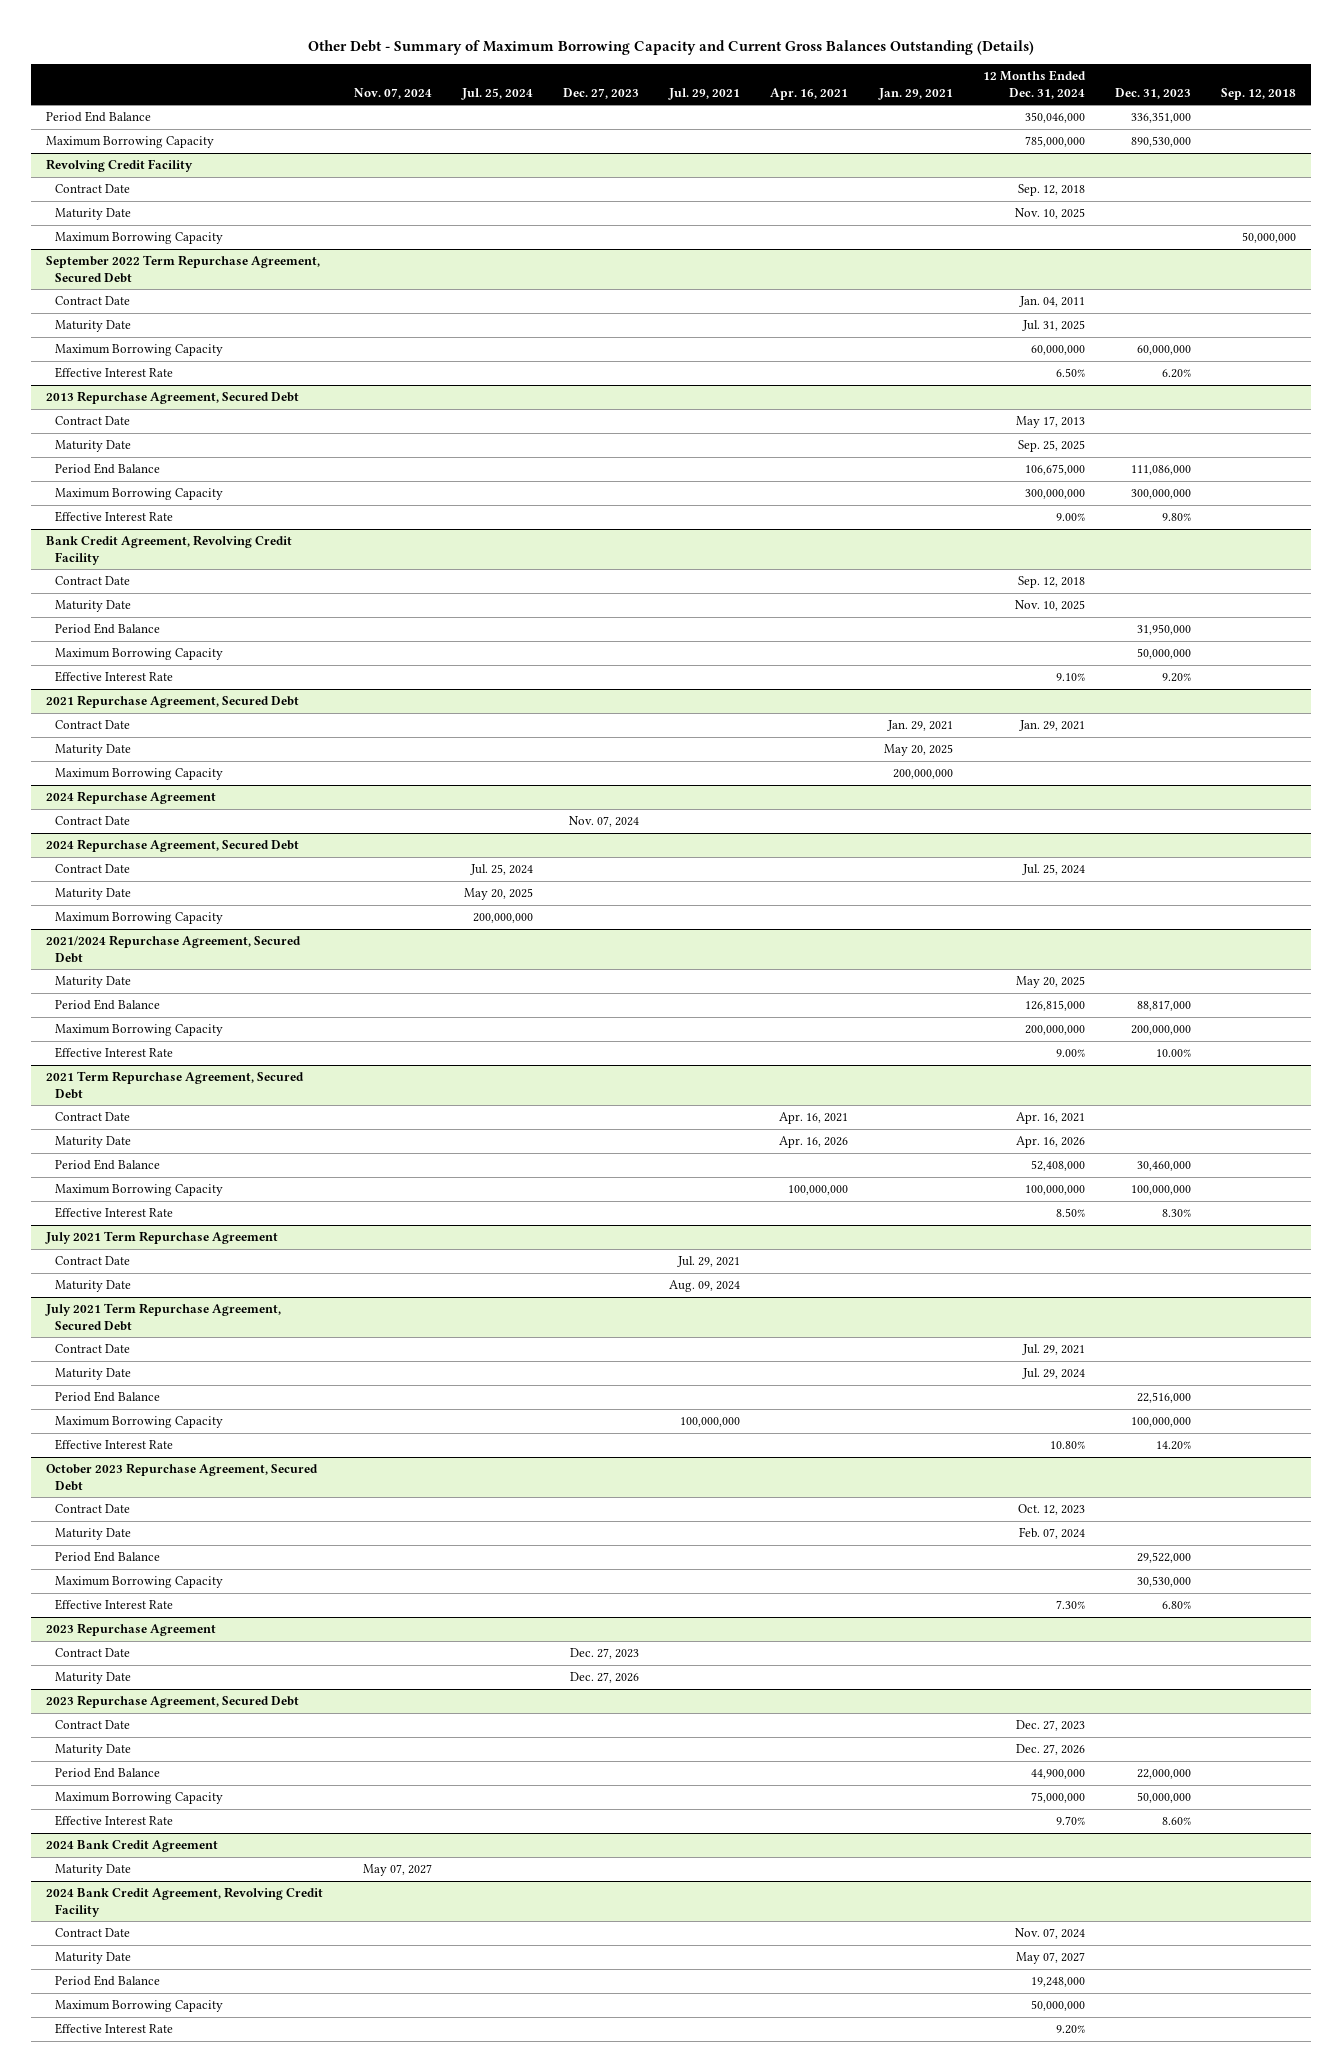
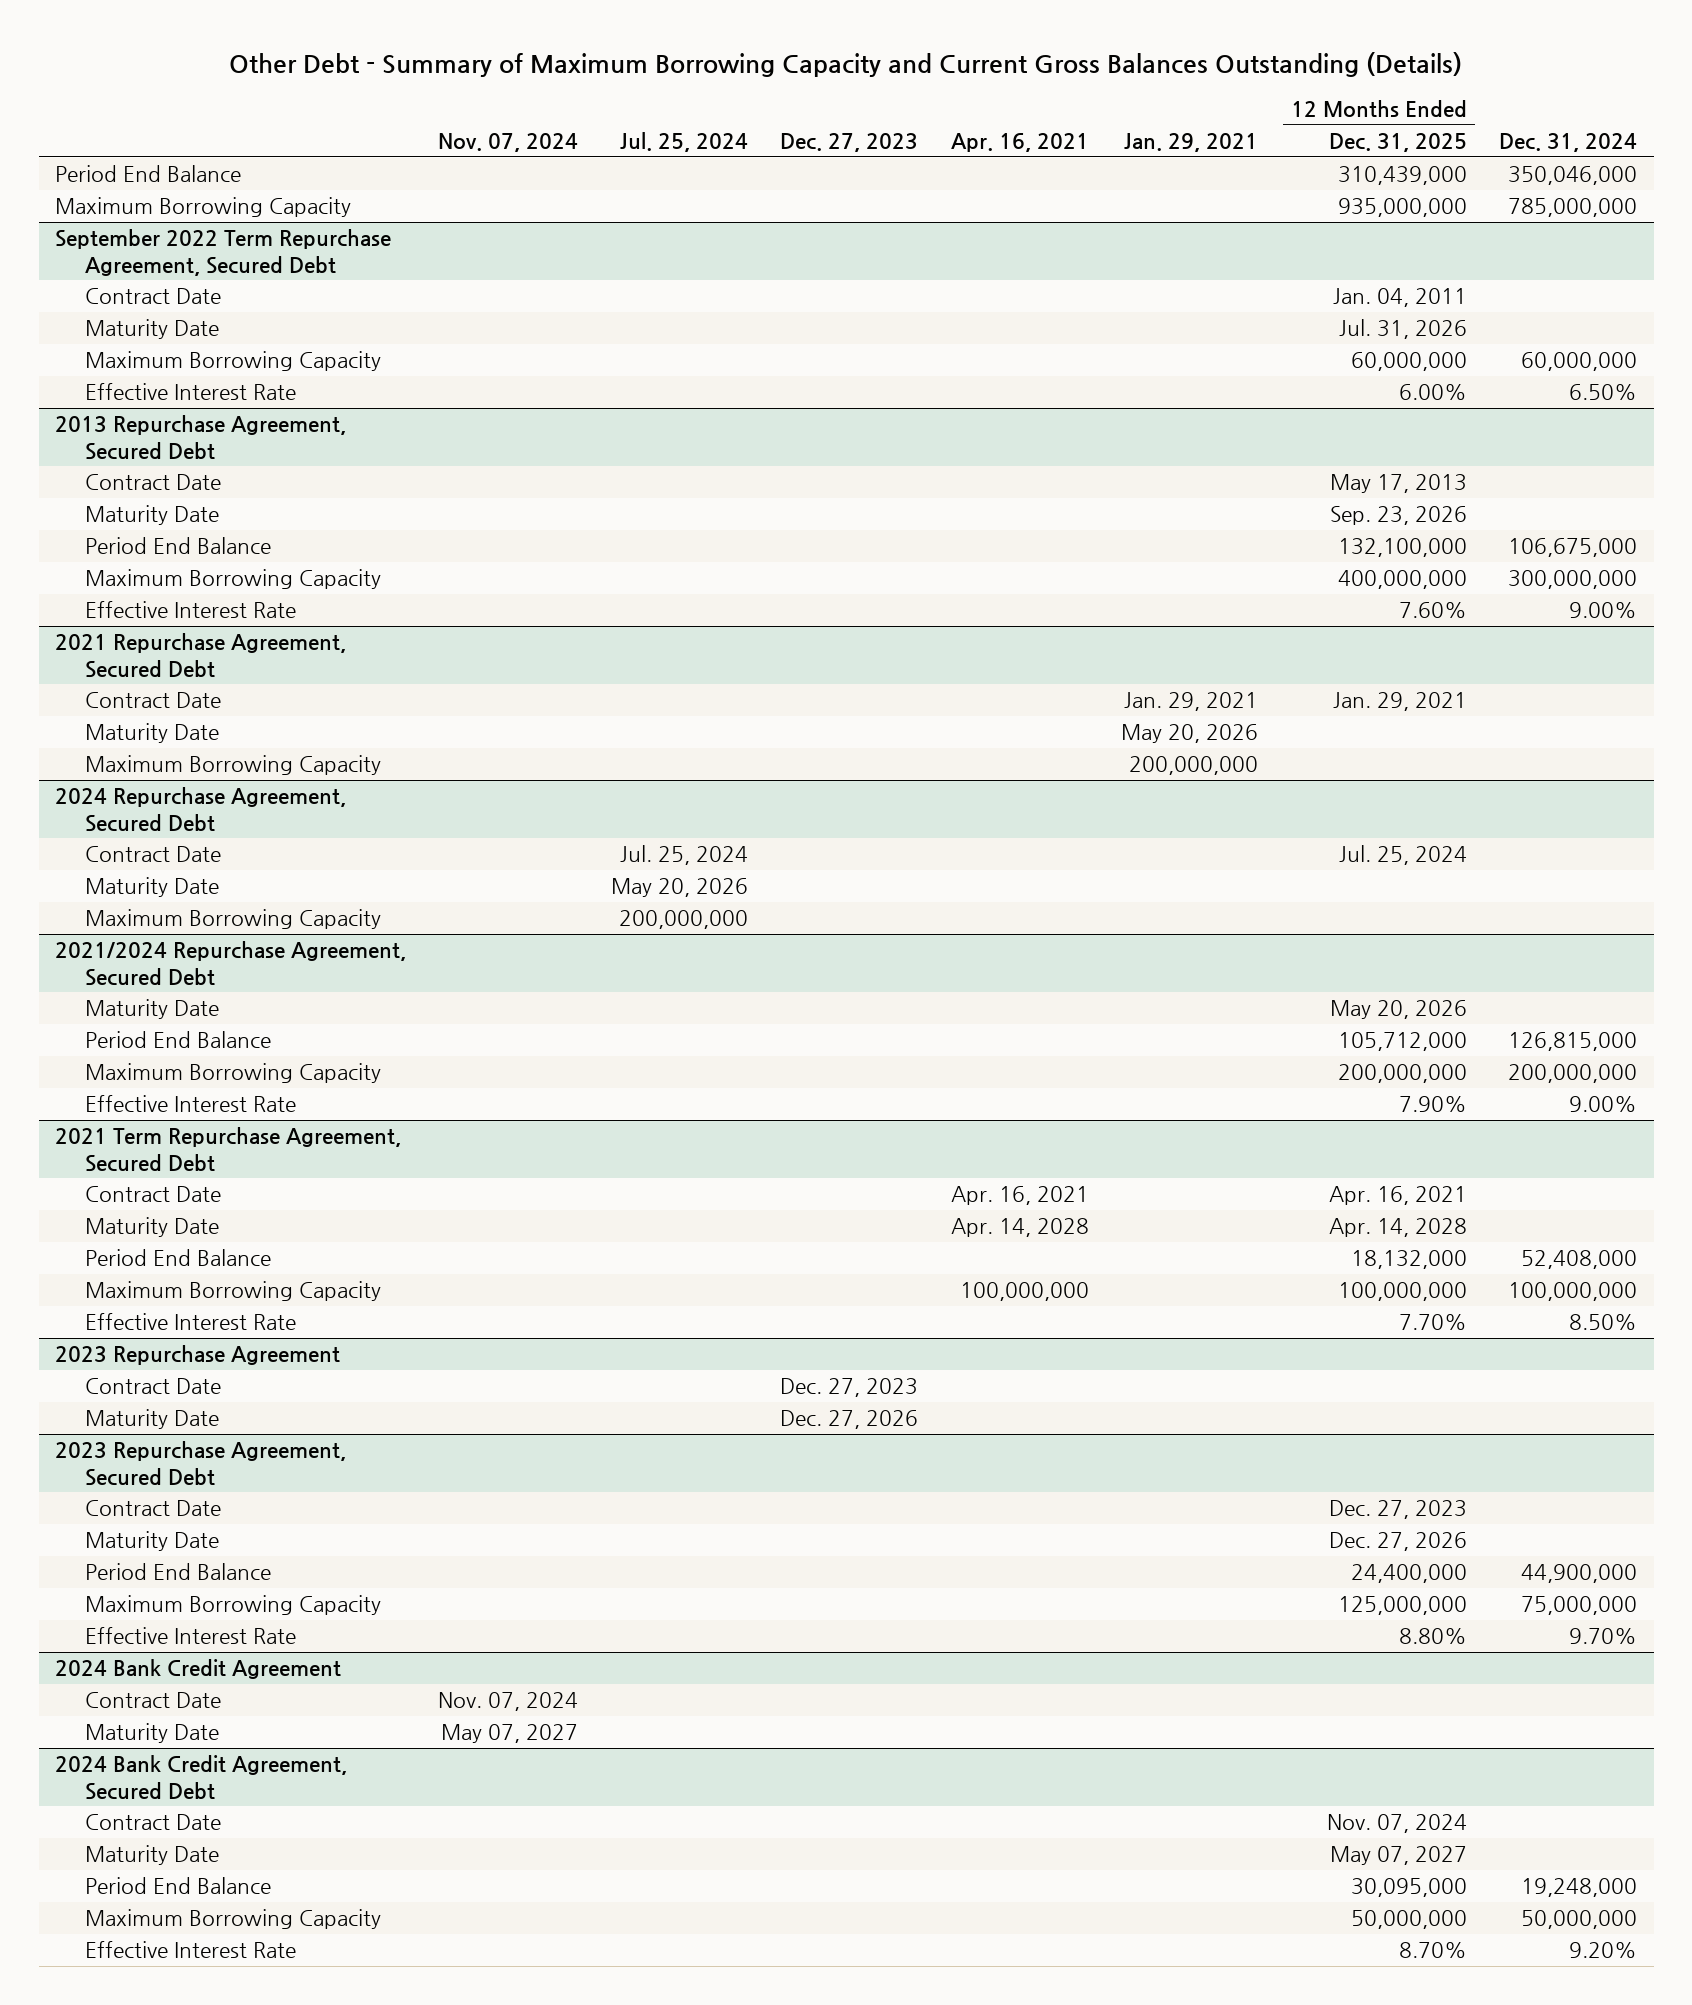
- | Nov. 07, 2024 | Jul. 25, 2024 | Dec. 27, 2023 | Jul. 29, 2021 | Apr. 16, 2021 | Jan. 29, 2021 | 12 Months Ended Dec. 31, 2024 | Dec. 31, 2023 | Sep. 12, 2018
+ | Nov. 07, 2024 | Jul. 25, 2024 | Dec. 27, 2023 | Apr. 16, 2021 | Jan. 29, 2021 | 12 Months Ended Dec. 31, 2025 | Dec. 31, 2024
- Revolving Credit Facility
- Contract Date | | | | | | | Sep. 12, 2018 | |
- Maturity Date | | | | | | | Nov. 10, 2025 | |
- Maximum Borrowing Capacity | | | | | | | | | 50,000,000
- Bank Credit Agreement, Revolving Credit Facility
- Contract Date | | | | | | | Sep. 12, 2018 | |
- Maturity Date | | | | | | | Nov. 10, 2025 | |
- Period End Balance | | | | | | | | 31,950,000 |
- Maximum Borrowing Capacity | | | | | | | | 50,000,000 |
- Effective Interest Rate | | | | | | | 9.10% | 9.20% |
@ 2021 Repurchase Agreement, Secured Debt
- Maturity Date | | | | | | May 20, 2025 | | |
+ Maturity Date | | | | | May 20, 2026 | |
- 2024 Repurchase Agreement
- Contract Date | | | Nov. 07, 2024 | | | | | |
@ 2024 Repurchase Agreement, Secured Debt
- Maturity Date | | May 20, 2025 | | | | | | |
+ Maturity Date | | May 20, 2026 | | | | |
@ 2021 Term Repurchase Agreement, Secured Debt
- Maturity Date | | | | | Apr. 16, 2026 | | Apr. 16, 2026 | |
+ Maturity Date | | | | Apr. 14, 2028 | | Apr. 14, 2028 |
- July 2021 Term Repurchase Agreement
- Contract Date | | | | Jul. 29, 2021 | | | | |
- Maturity Date | | | | Aug. 09, 2024 | | | | |
- July 2021 Term Repurchase Agreement, Secured Debt
- Contract Date | | | | | | | Jul. 29, 2021 | |
- Maturity Date | | | | | | | Jul. 29, 2024 | |
- Period End Balance | | | | | | | | 22,516,000 |
- Maximum Borrowing Capacity | | | | 100,000,000 | | | | 100,000,000 |
- Effective Interest Rate | | | | | | | 10.80% | 14.20% |
- October 2023 Repurchase Agreement, Secured Debt
- Contract Date | | | | | | | Oct. 12, 2023 | |
- Maturity Date | | | | | | | Feb. 07, 2024 | |
- Period End Balance | | | | | | | | 29,522,000 |
- Maximum Borrowing Capacity | | | | | | | | 30,530,000 |
- Effective Interest Rate | | | | | | | 7.30% | 6.80% |
@ 2024 Bank Credit Agreement
+ Contract Date | Nov. 07, 2024 | | | | | |
- 2024 Bank Credit Agreement, Revolving Credit Facility
+ 2024 Bank Credit Agreement, Secured Debt

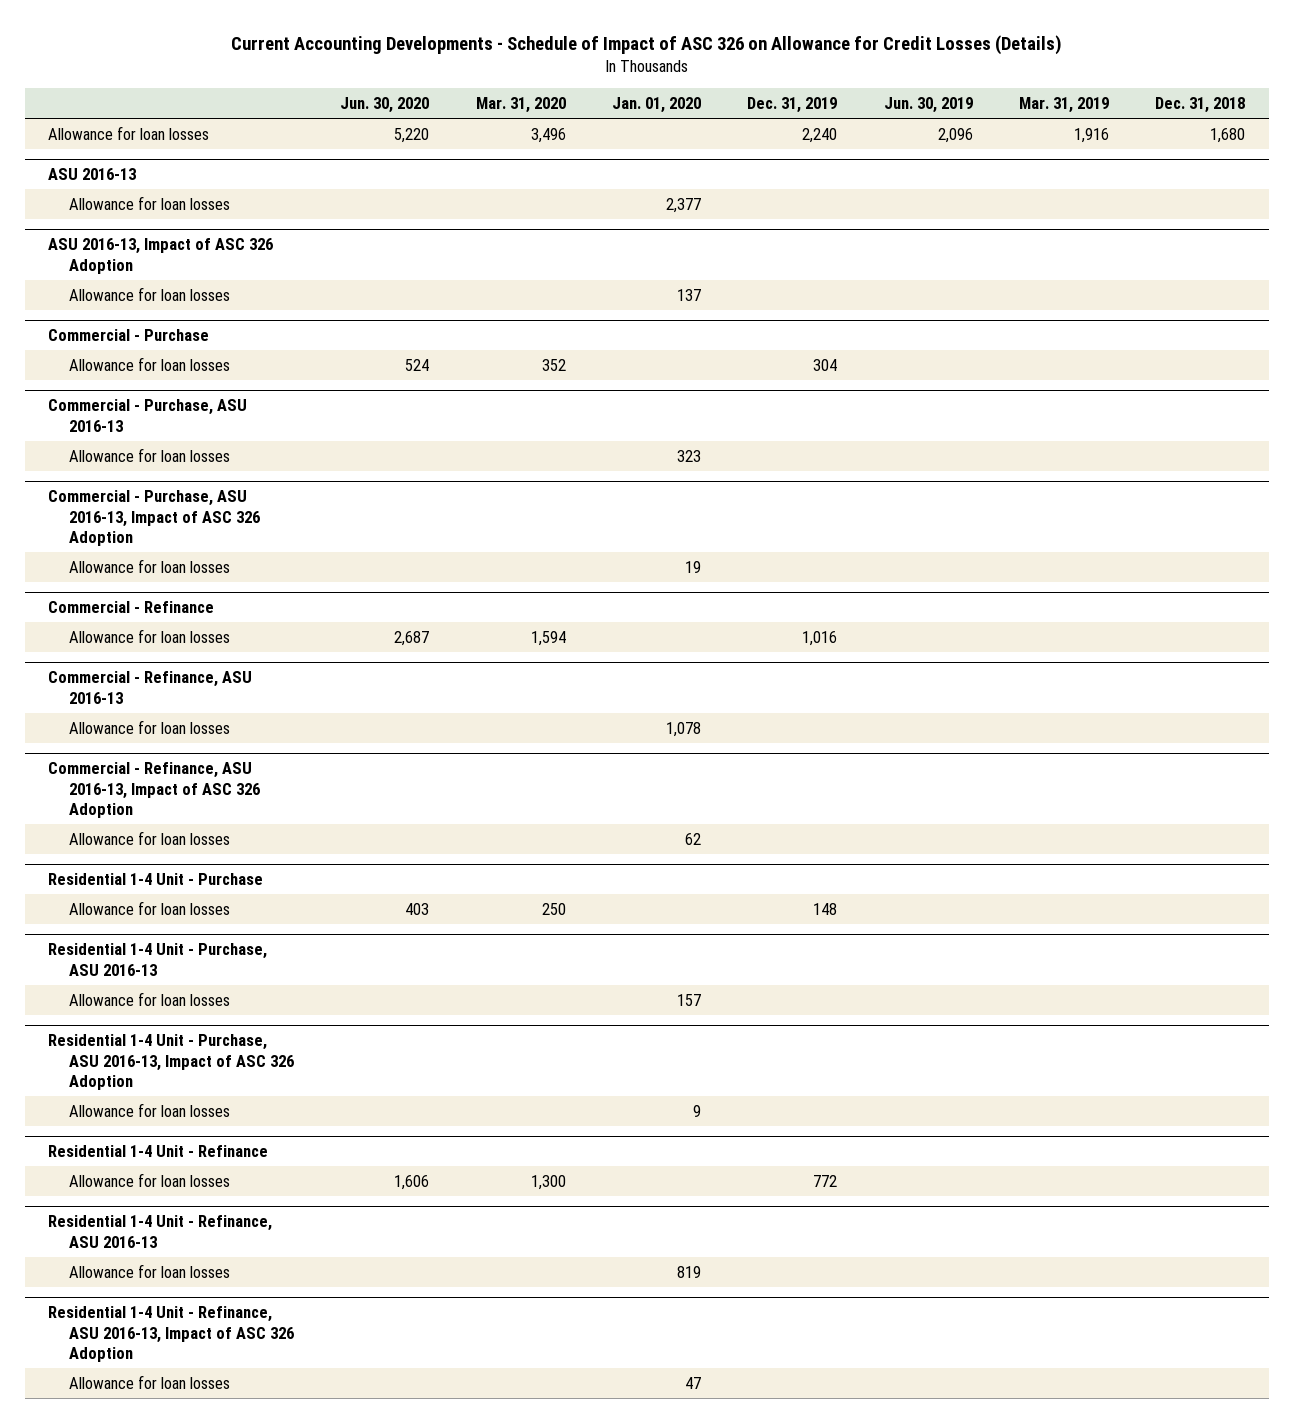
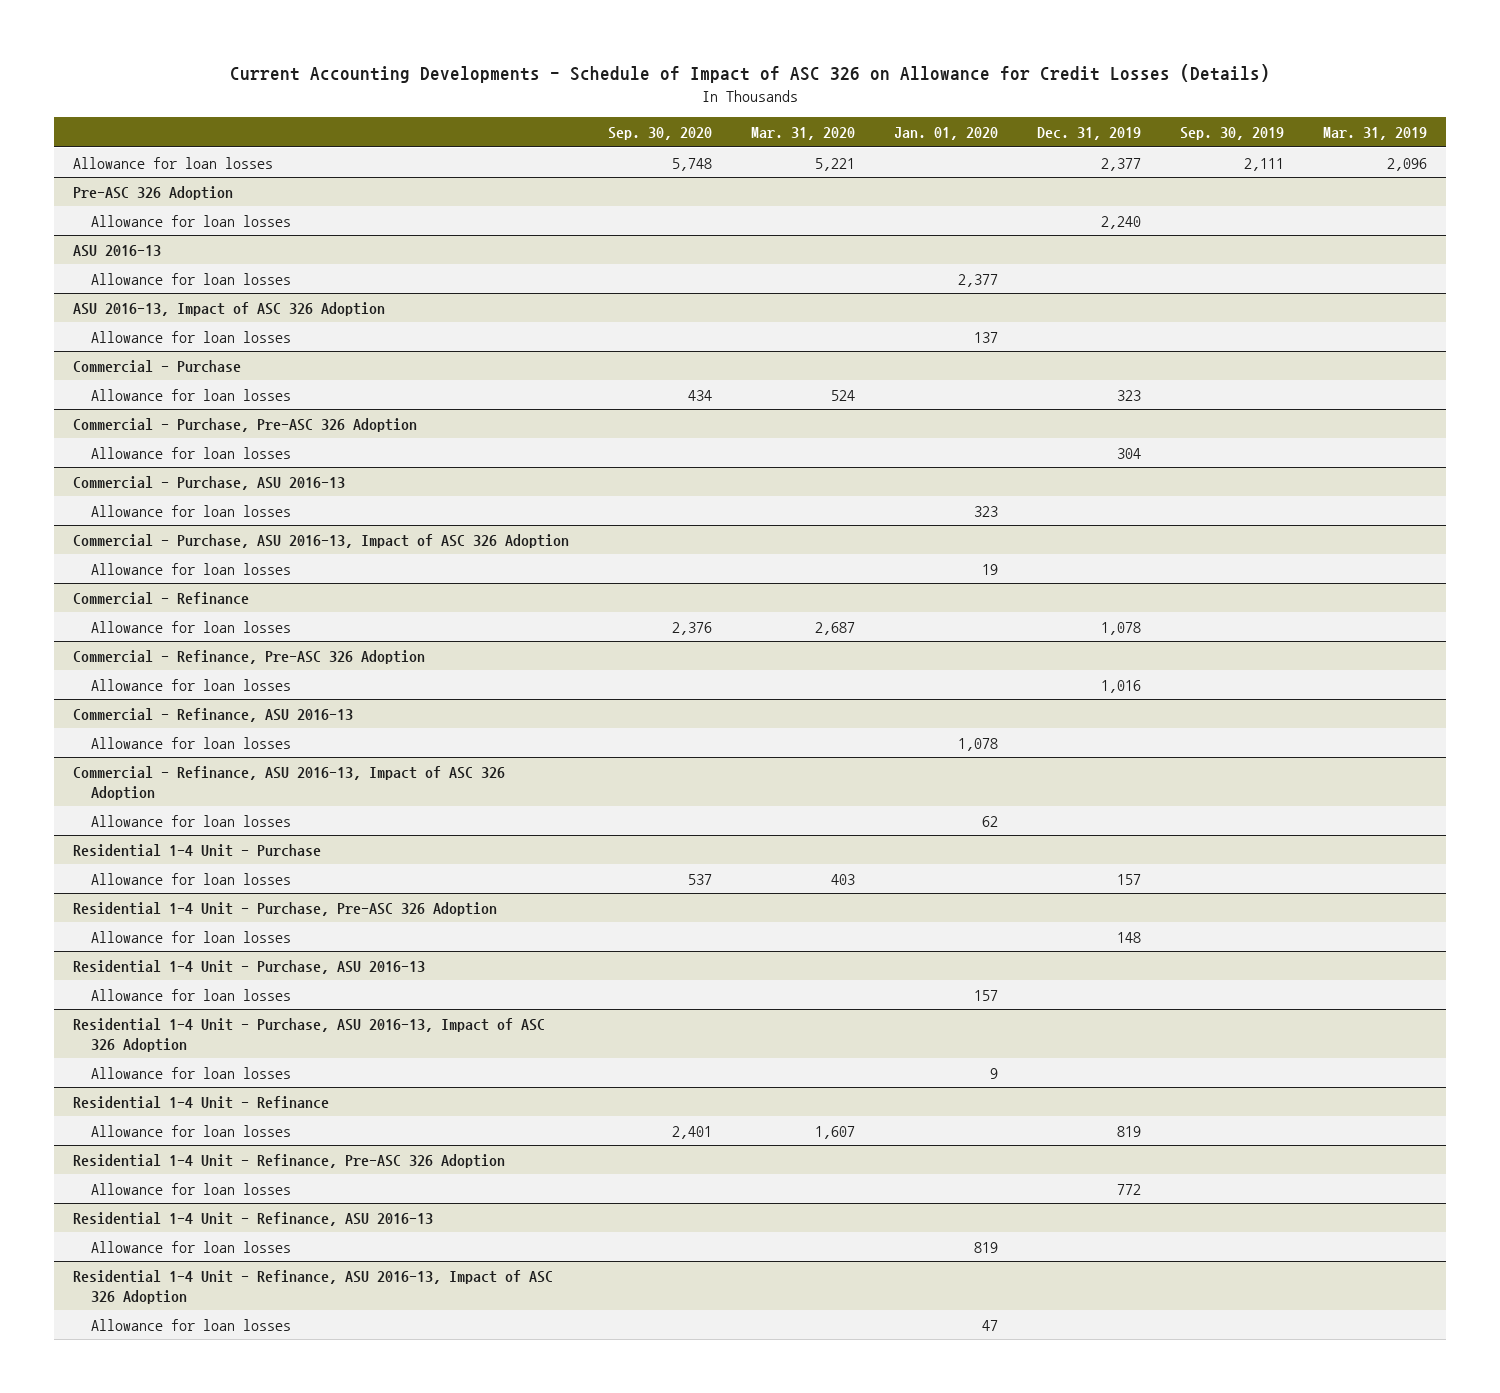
- | Jun. 30, 2020 | Mar. 31, 2020 | Jan. 01, 2020 | Dec. 31, 2019 | Jun. 30, 2019 | Mar. 31, 2019 | Dec. 31, 2018
+ | Sep. 30, 2020 | Mar. 31, 2020 | Jan. 01, 2020 | Dec. 31, 2019 | Sep. 30, 2019 | Mar. 31, 2019
- Allowance for loan losses | 5,220 | 3,496 | | 2,240 | 2,096 | 1,916 | 1,680
+ Allowance for loan losses | 5,748 | 5,221 | | 2,377 | 2,111 | 2,096
+ Pre-ASC 326 Adoption
+ Allowance for loan losses | | | | 2,240 | |
@ Commercial - Purchase
- Allowance for loan losses | 524 | 352 | | 304 | | |
+ Allowance for loan losses | 434 | 524 | | 323 | |
+ Commercial - Purchase, Pre-ASC 326 Adoption
+ Allowance for loan losses | | | | 304 | |
@ Commercial - Refinance
- Allowance for loan losses | 2,687 | 1,594 | | 1,016 | | |
+ Allowance for loan losses | 2,376 | 2,687 | | 1,078 | |
+ Commercial - Refinance, Pre-ASC 326 Adoption
+ Allowance for loan losses | | | | 1,016 | |
@ Residential 1-4 Unit - Purchase
- Allowance for loan losses | 403 | 250 | | 148 | | |
+ Allowance for loan losses | 537 | 403 | | 157 | |
+ Residential 1-4 Unit - Purchase, Pre-ASC 326 Adoption
+ Allowance for loan losses | | | | 148 | |
@ Residential 1-4 Unit - Refinance
- Allowance for loan losses | 1,606 | 1,300 | | 772 | | |
+ Allowance for loan losses | 2,401 | 1,607 | | 819 | |
+ Residential 1-4 Unit - Refinance, Pre-ASC 326 Adoption
+ Allowance for loan losses | | | | 772 | |

